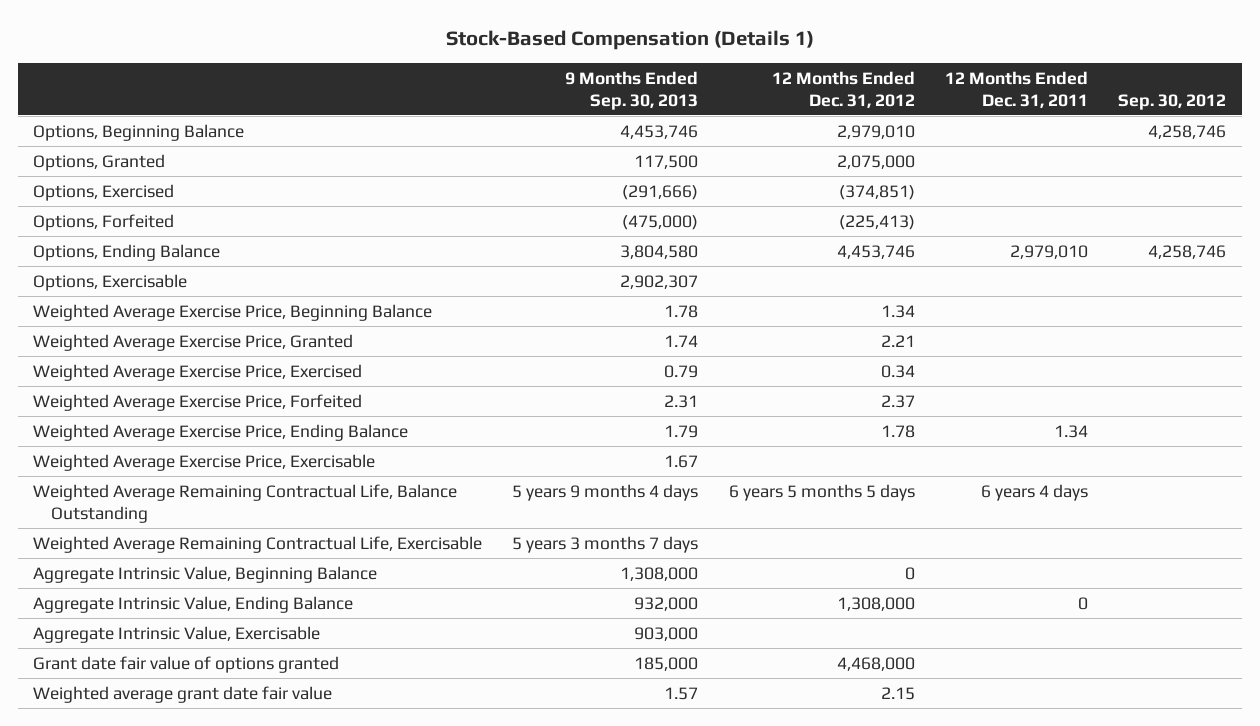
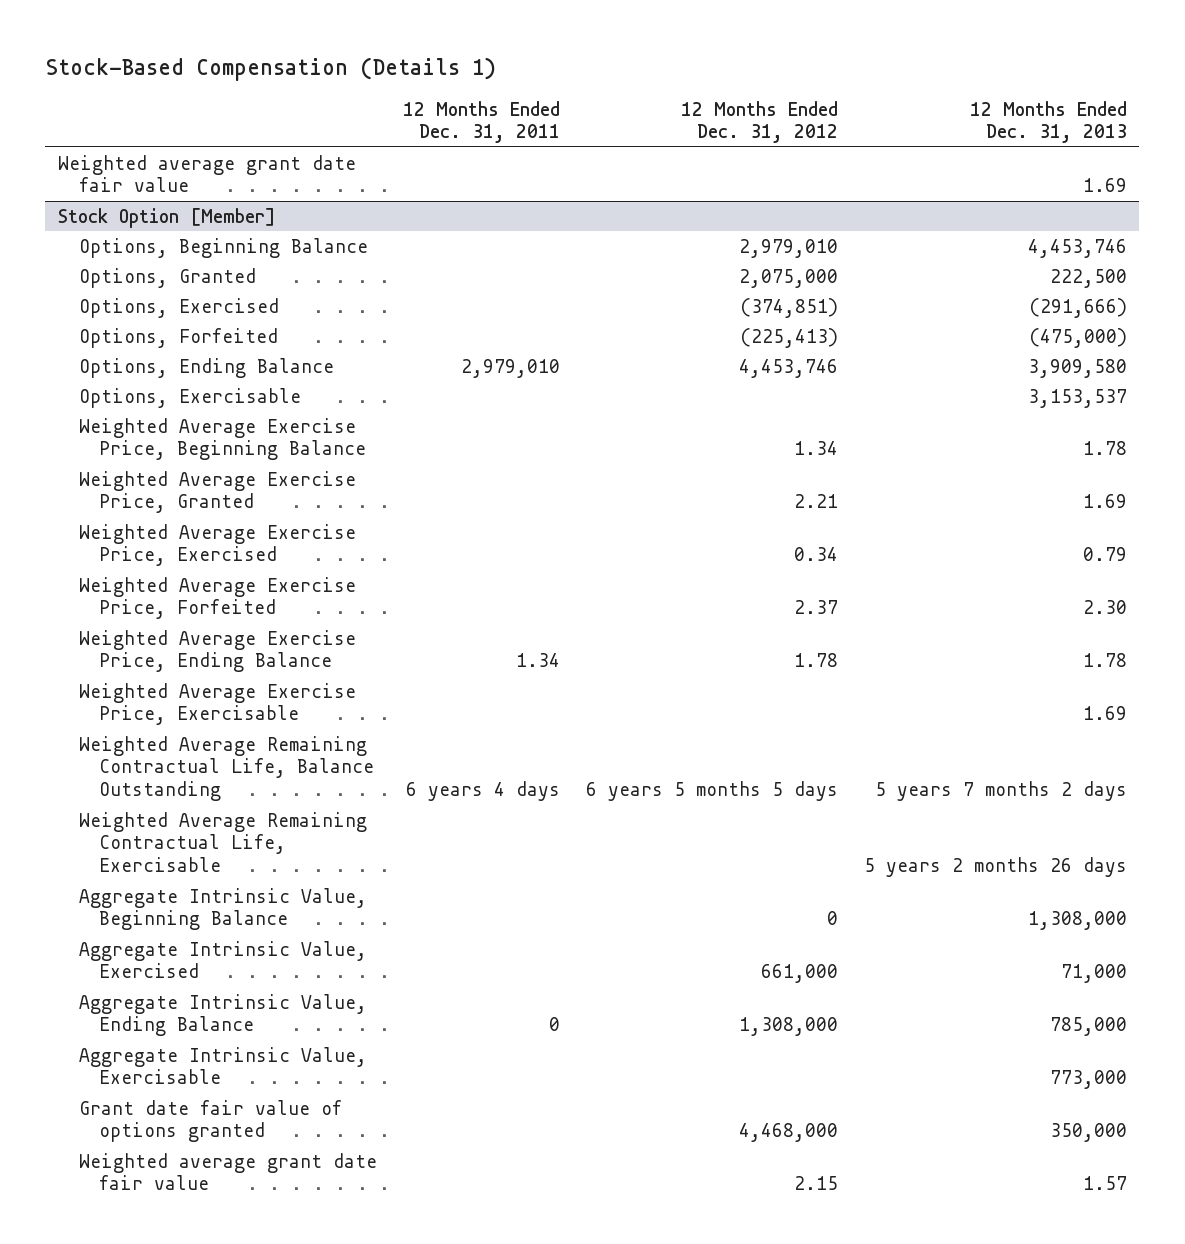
- | 9 Months Ended Sep. 30, 2013 | 12 Months Ended Dec. 31, 2012 | 12 Months Ended Dec. 31, 2011 | Sep. 30, 2012
+ | 12 Months Ended Dec. 31, 2011 | 12 Months Ended Dec. 31, 2012 | 12 Months Ended Dec. 31, 2013
+ Weighted average grant date fair value | | | 1.69
+ Stock Option [Member]
+ Aggregate Intrinsic Value, Exercised | | 661,000 | 71,000

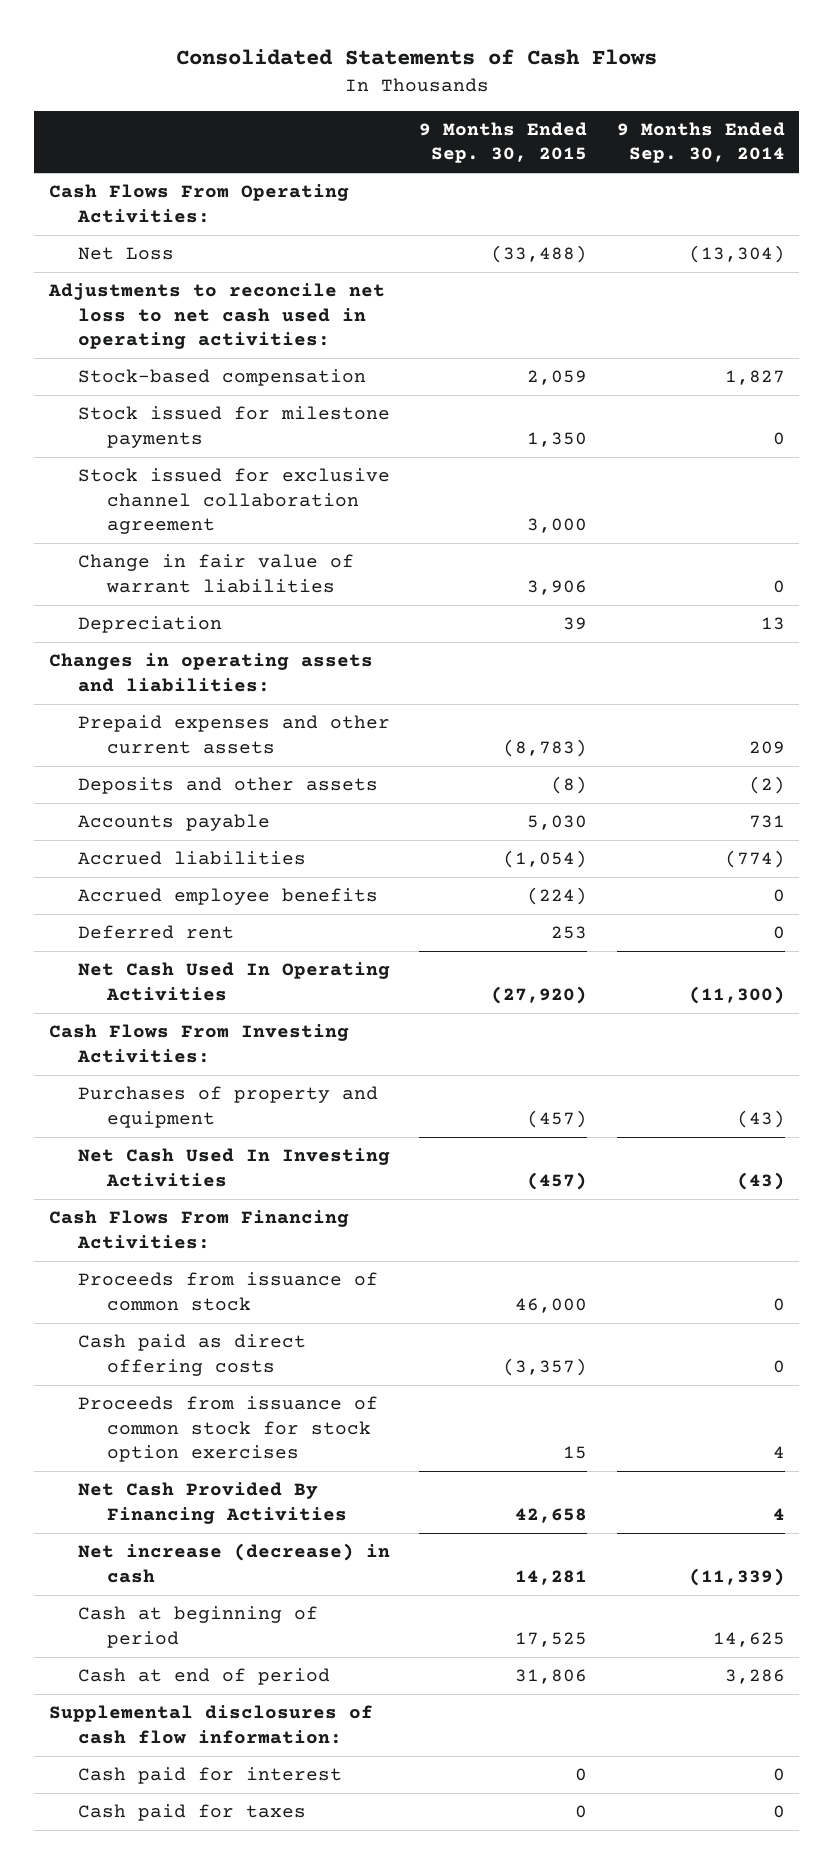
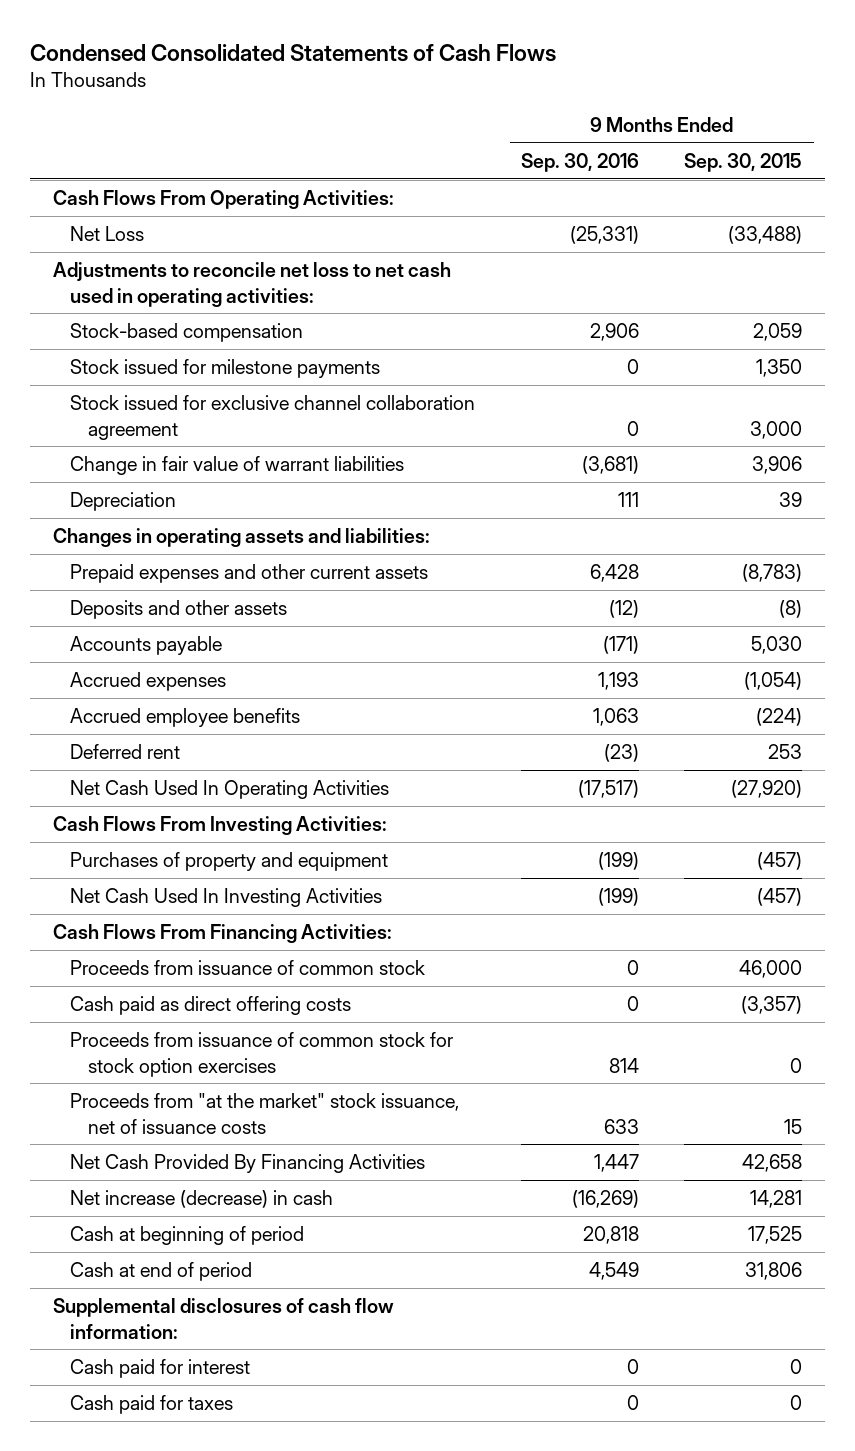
- Consolidated Statements of Cash Flows
+ Condensed Consolidated Statements of Cash Flows
- | 9 Months Ended Sep. 30, 2015 | 9 Months Ended Sep. 30, 2014
+ | 9 Months Ended Sep. 30, 2016 | 9 Months Ended Sep. 30, 2015
- Accrued liabilities | (1,054) | (774)
+ Accrued expenses | 1,193 | (1,054)
- Proceeds from issuance of common stock for stock option exercises | 15 | 4
+ Proceeds from issuance of common stock for stock option exercises | 814 | 0
+ Proceeds from "at the market" stock issuance, net of issuance costs | 633 | 15

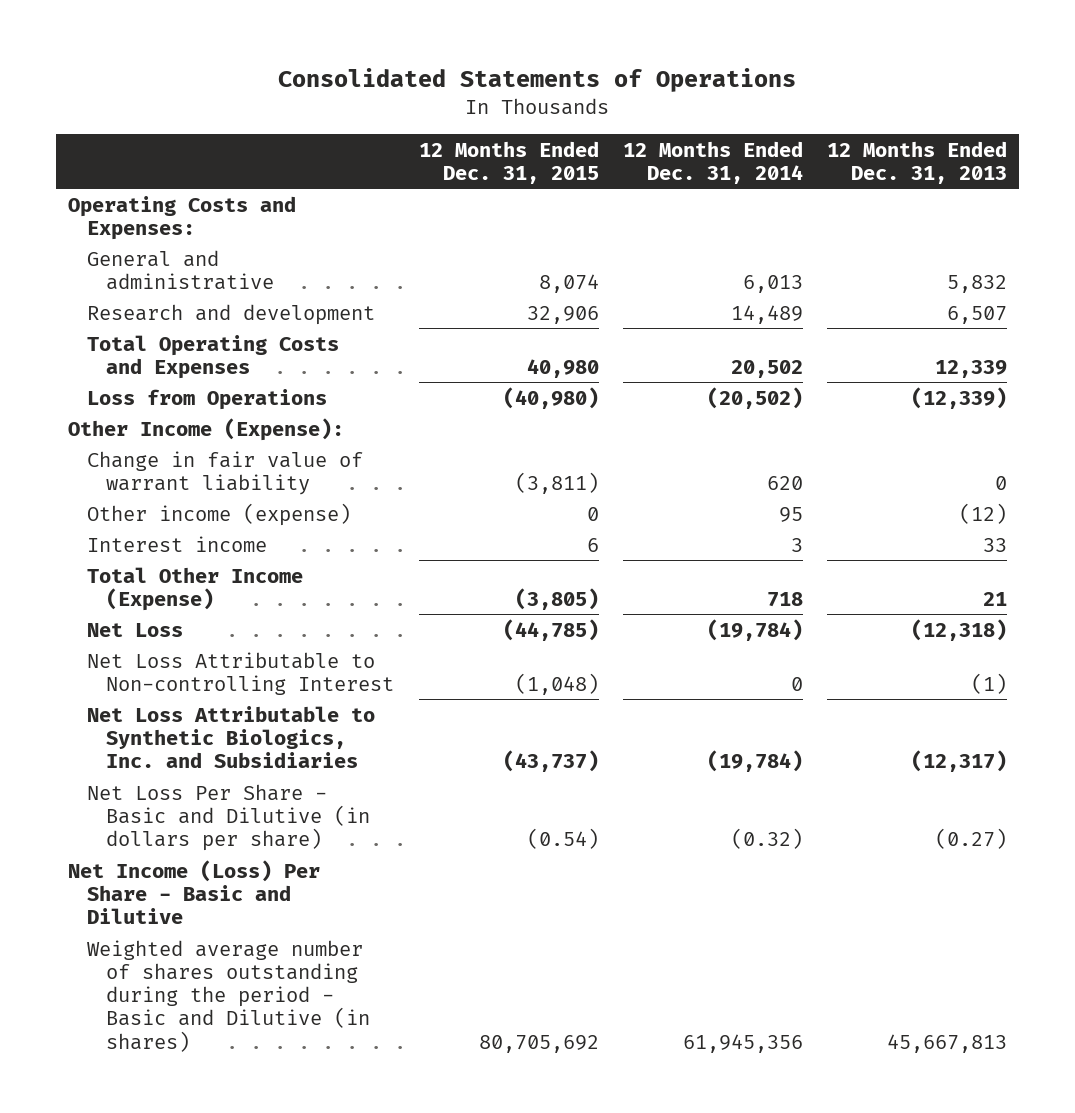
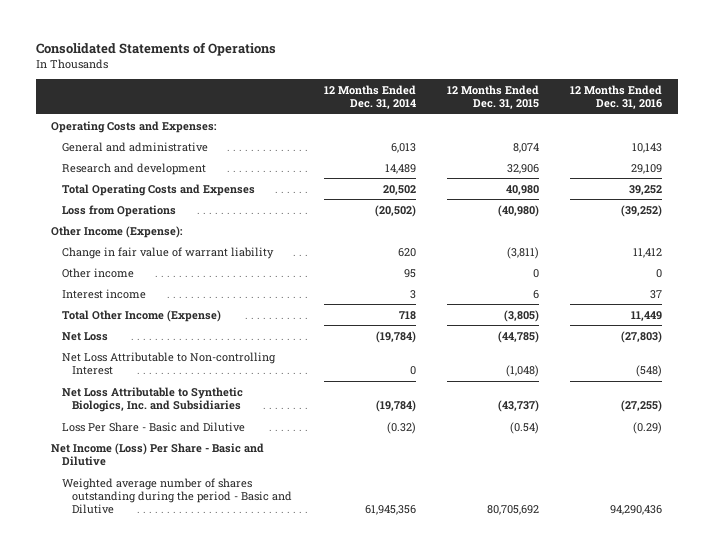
- | 12 Months Ended Dec. 31, 2015 | 12 Months Ended Dec. 31, 2014 | 12 Months Ended Dec. 31, 2013
+ | 12 Months Ended Dec. 31, 2014 | 12 Months Ended Dec. 31, 2015 | 12 Months Ended Dec. 31, 2016
- Other income (expense) | 0 | 95 | (12)
+ Other income | 95 | 0 | 0
- Net Loss Per Share - Basic and Dilutive (in dollars per share) | (0.54) | (0.32) | (0.27)
+ Loss Per Share - Basic and Dilutive | (0.32) | (0.54) | (0.29)
- Weighted average number of shares outstanding during the period - Basic and Dilutive (in shares) | 80,705,692 | 61,945,356 | 45,667,813
+ Weighted average number of shares outstanding during the period - Basic and Dilutive | 61,945,356 | 80,705,692 | 94,290,436

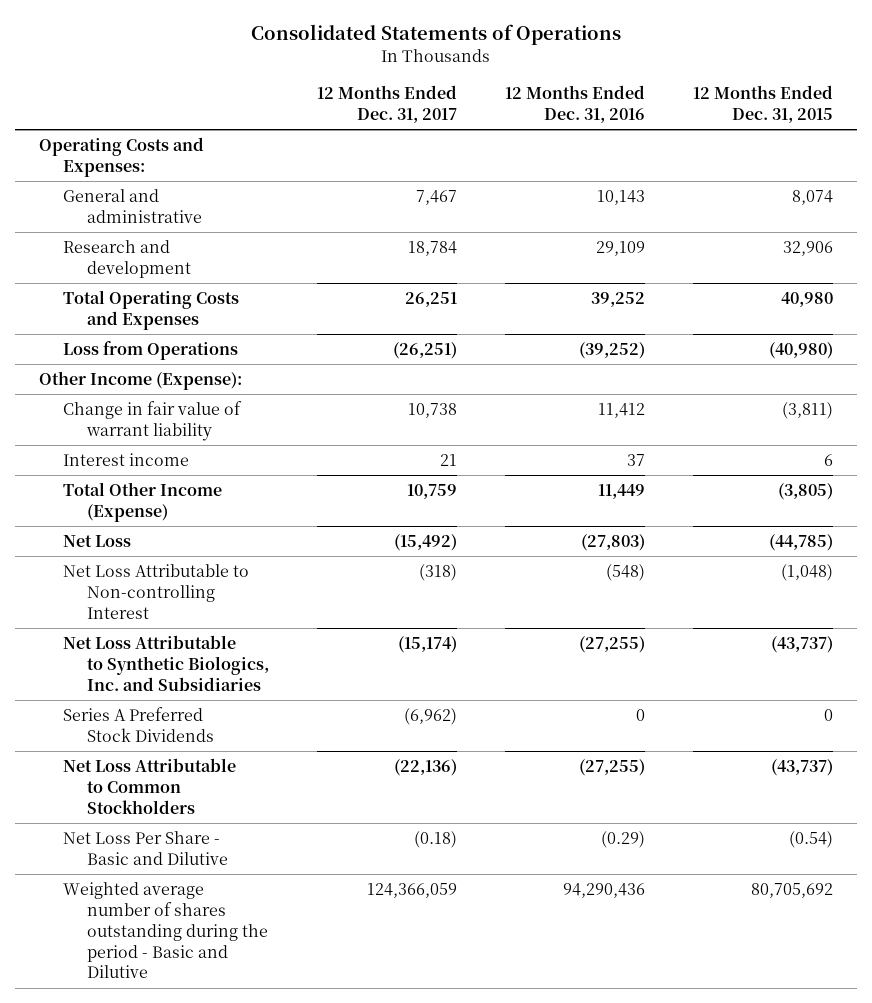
- | 12 Months Ended Dec. 31, 2014 | 12 Months Ended Dec. 31, 2015 | 12 Months Ended Dec. 31, 2016
+ | 12 Months Ended Dec. 31, 2017 | 12 Months Ended Dec. 31, 2016 | 12 Months Ended Dec. 31, 2015
- Other income | 95 | 0 | 0
- Loss Per Share - Basic and Dilutive | (0.32) | (0.54) | (0.29)
- Net Income (Loss) Per Share - Basic and Dilutive
+ Series A Preferred Stock Dividends | (6,962) | 0 | 0
+ Net Loss Attributable to Common Stockholders | (22,136) | (27,255) | (43,737)
+ Net Loss Per Share - Basic and Dilutive | (0.18) | (0.29) | (0.54)

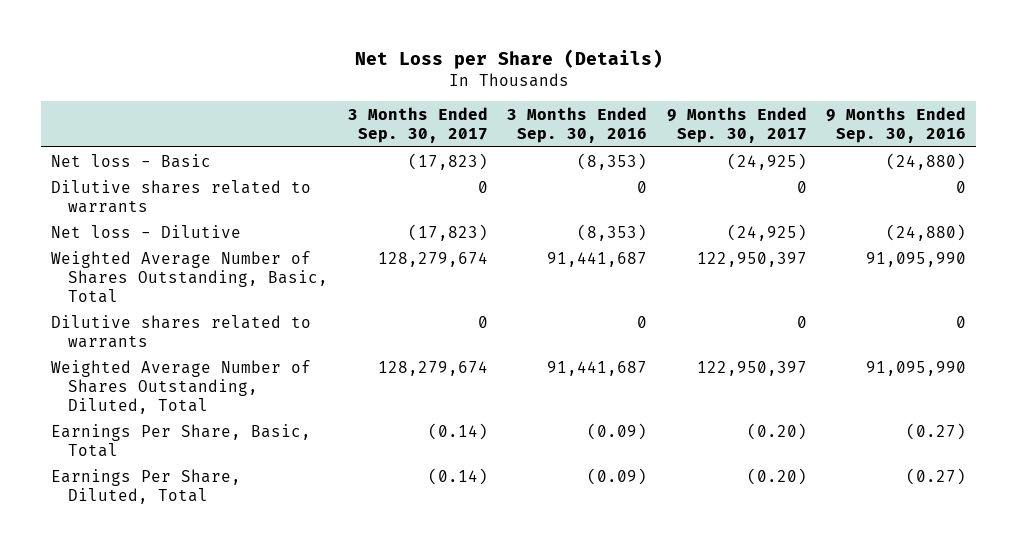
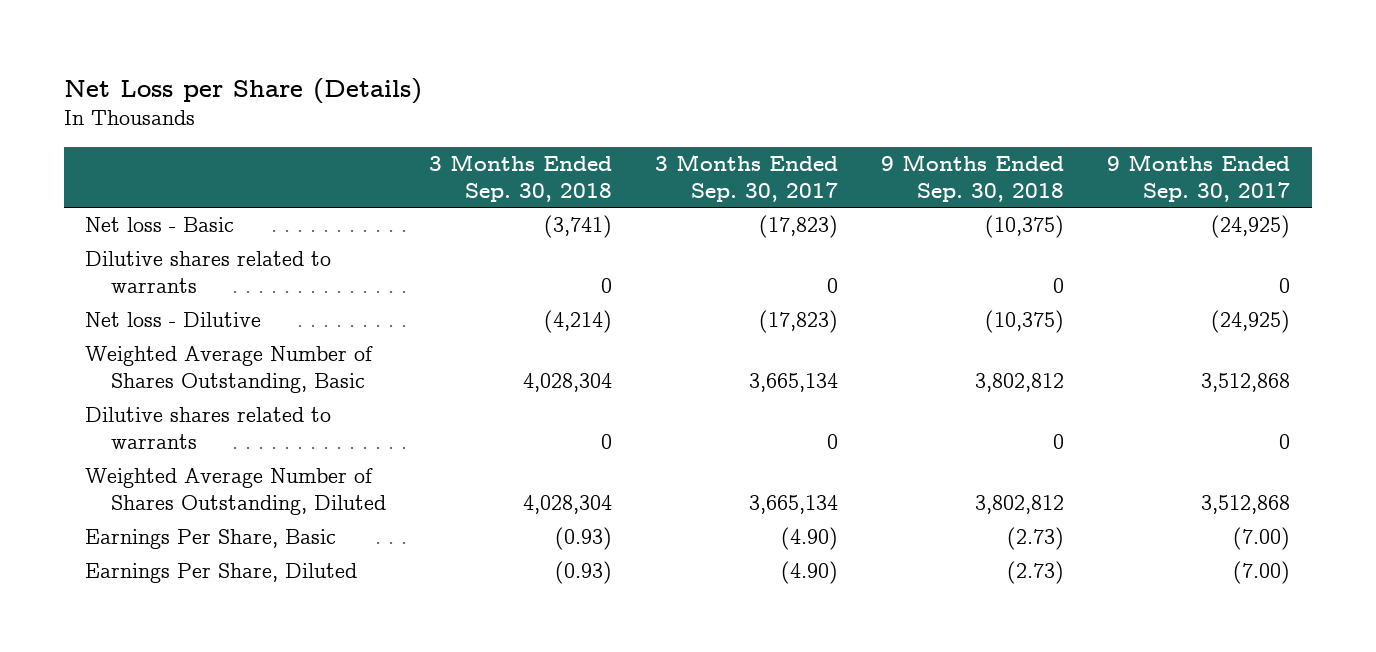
- | 3 Months Ended Sep. 30, 2017 | 3 Months Ended Sep. 30, 2016 | 9 Months Ended Sep. 30, 2017 | 9 Months Ended Sep. 30, 2016
+ | 3 Months Ended Sep. 30, 2018 | 3 Months Ended Sep. 30, 2017 | 9 Months Ended Sep. 30, 2018 | 9 Months Ended Sep. 30, 2017
- Weighted Average Number of Shares Outstanding, Basic, Total | 128,279,674 | 91,441,687 | 122,950,397 | 91,095,990
+ Weighted Average Number of Shares Outstanding, Basic | 4,028,304 | 3,665,134 | 3,802,812 | 3,512,868
- Weighted Average Number of Shares Outstanding, Diluted, Total | 128,279,674 | 91,441,687 | 122,950,397 | 91,095,990
- Earnings Per Share, Basic, Total | (0.14) | (0.09) | (0.20) | (0.27)
- Earnings Per Share, Diluted, Total | (0.14) | (0.09) | (0.20) | (0.27)
+ Weighted Average Number of Shares Outstanding, Diluted | 4,028,304 | 3,665,134 | 3,802,812 | 3,512,868
+ Earnings Per Share, Basic | (0.93) | (4.90) | (2.73) | (7.00)
+ Earnings Per Share, Diluted | (0.93) | (4.90) | (2.73) | (7.00)

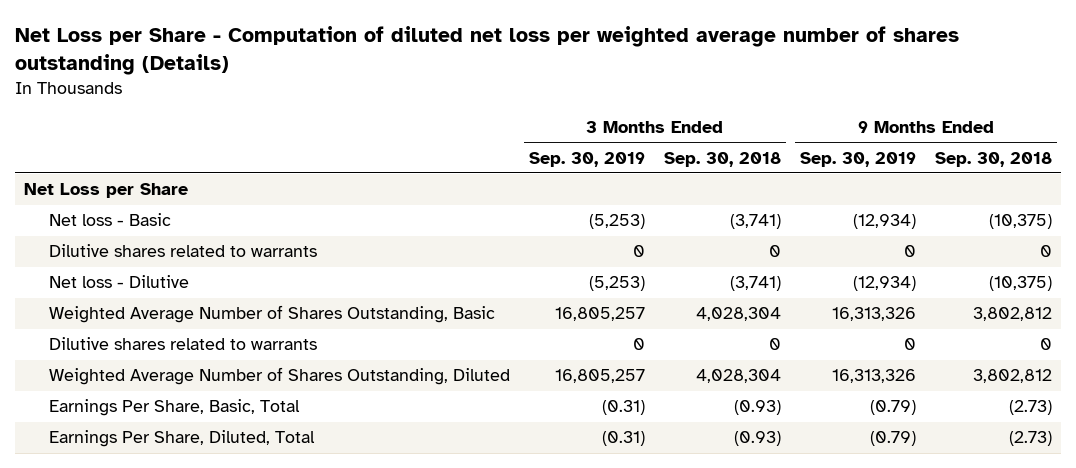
- Net Loss per Share (Details)
+ Net Loss per Share - Computation of diluted net loss per weighted average number of shares outstanding (Details)
- | 3 Months Ended Sep. 30, 2018 | 3 Months Ended Sep. 30, 2017 | 9 Months Ended Sep. 30, 2018 | 9 Months Ended Sep. 30, 2017
+ | 3 Months Ended Sep. 30, 2019 | 3 Months Ended Sep. 30, 2018 | 9 Months Ended Sep. 30, 2019 | 9 Months Ended Sep. 30, 2018
+ Net Loss per Share
- Net loss - Dilutive | (4,214) | (17,823) | (10,375) | (24,925)
+ Net loss - Dilutive | (5,253) | (3,741) | (12,934) | (10,375)
- Earnings Per Share, Basic | (0.93) | (4.90) | (2.73) | (7.00)
- Earnings Per Share, Diluted | (0.93) | (4.90) | (2.73) | (7.00)
+ Earnings Per Share, Basic, Total | (0.31) | (0.93) | (0.79) | (2.73)
+ Earnings Per Share, Diluted, Total | (0.31) | (0.93) | (0.79) | (2.73)

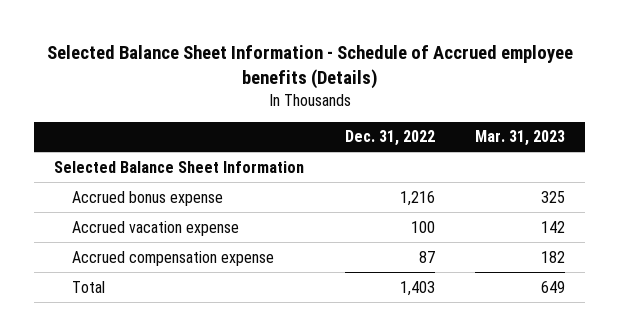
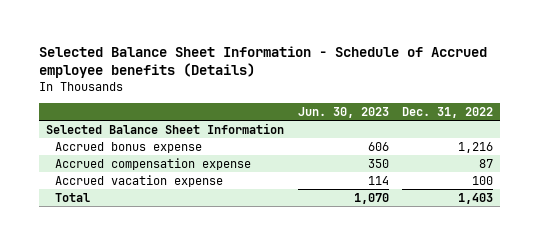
- | Dec. 31, 2022 | Mar. 31, 2023
+ | Jun. 30, 2023 | Dec. 31, 2022
moved down: Accrued vacation expense | 114 | 100

